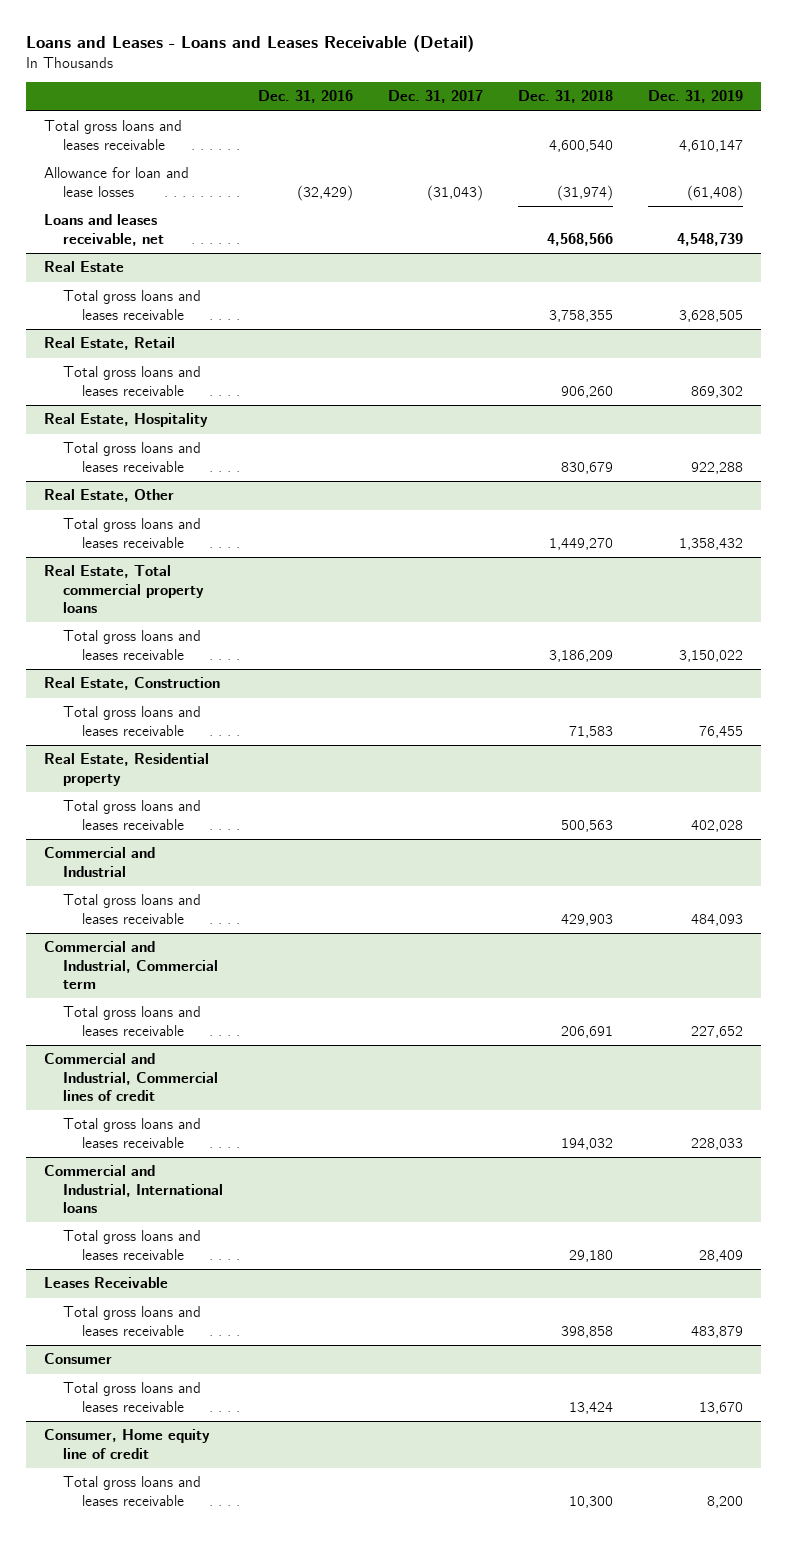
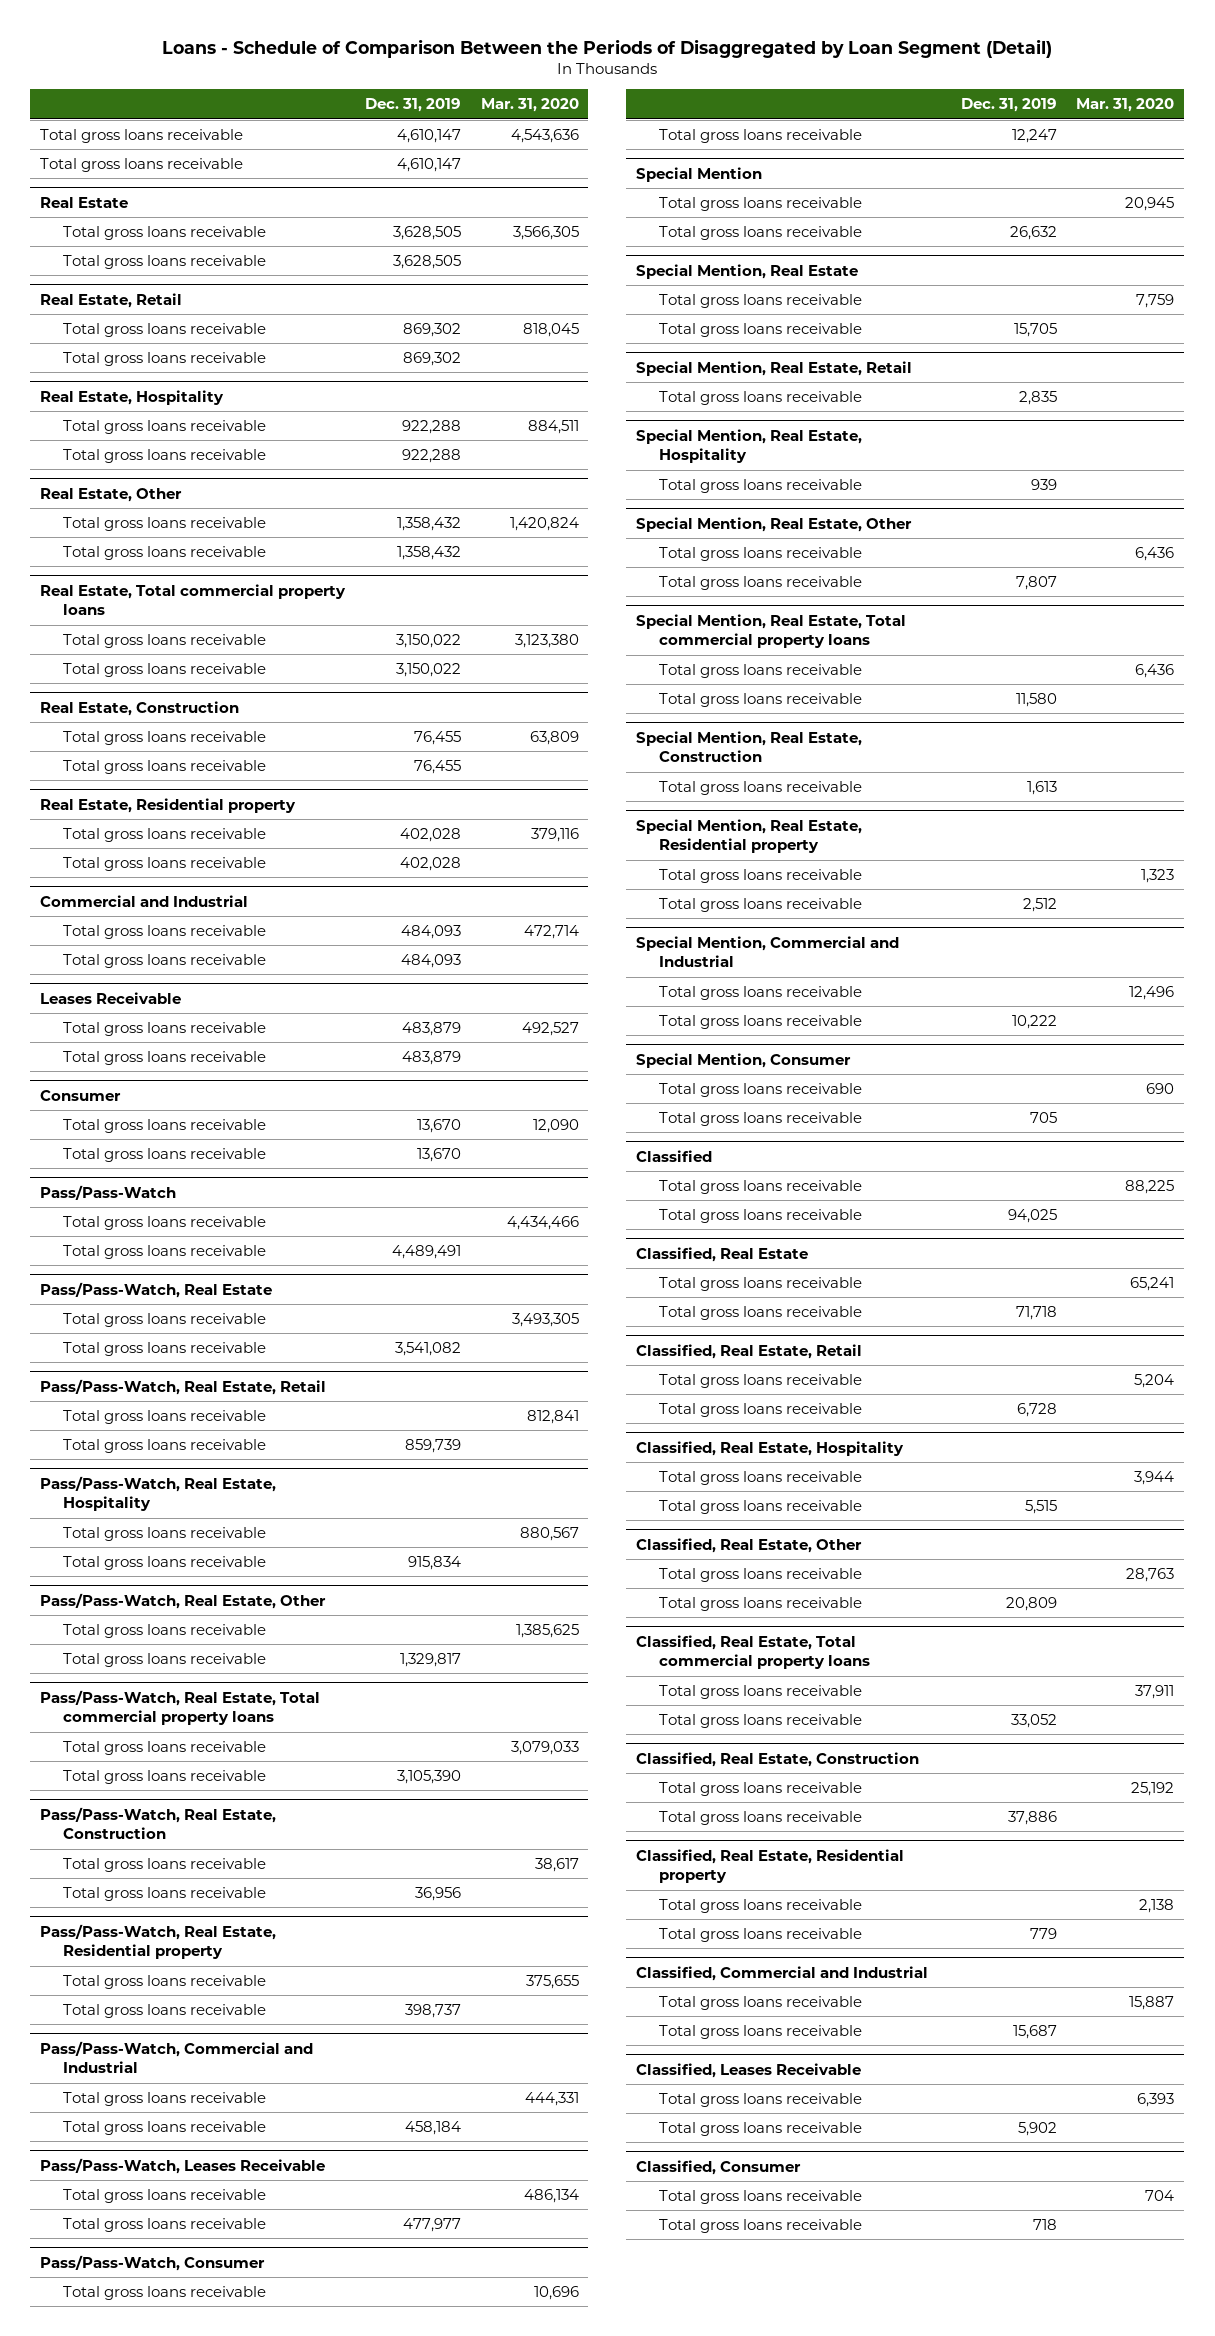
- Loans and Leases - Loans and Leases Receivable (Detail)
+ Loans - Schedule of Comparison Between the Periods of Disaggregated by Loan Segment (Detail)
- | Dec. 31, 2016 | Dec. 31, 2017 | Dec. 31, 2018 | Dec. 31, 2019
+ | Dec. 31, 2019 | Mar. 31, 2020
- Total gross loans and leases receivable | | | 4,600,540 | 4,610,147
- Allowance for loan and lease losses | (32,429) | (31,043) | (31,974) | (61,408)
- Loans and leases receivable, net | | | 4,568,566 | 4,548,739
+ Total gross loans receivable | 4,610,147 | 4,543,636
+ Total gross loans receivable | 4,610,147 |
@ Real Estate
- Total gross loans and leases receivable | | | 3,758,355 | 3,628,505
+ Total gross loans receivable | 3,628,505 | 3,566,305
+ Total gross loans receivable | 3,628,505 |
@ Real Estate, Retail
- Total gross loans and leases receivable | | | 906,260 | 869,302
+ Total gross loans receivable | 869,302 | 818,045
+ Total gross loans receivable | 869,302 |
@ Real Estate, Hospitality
- Total gross loans and leases receivable | | | 830,679 | 922,288
+ Total gross loans receivable | 922,288 | 884,511
+ Total gross loans receivable | 922,288 |
@ Real Estate, Other
- Total gross loans and leases receivable | | | 1,449,270 | 1,358,432
+ Total gross loans receivable | 1,358,432 | 1,420,824
+ Total gross loans receivable | 1,358,432 |
@ Real Estate, Total commercial property loans
- Total gross loans and leases receivable | | | 3,186,209 | 3,150,022
+ Total gross loans receivable | 3,150,022 | 3,123,380
+ Total gross loans receivable | 3,150,022 |
@ Real Estate, Construction
- Total gross loans and leases receivable | | | 71,583 | 76,455
+ Total gross loans receivable | 76,455 | 63,809
+ Total gross loans receivable | 76,455 |
@ Real Estate, Residential property
- Total gross loans and leases receivable | | | 500,563 | 402,028
+ Total gross loans receivable | 402,028 | 379,116
+ Total gross loans receivable | 402,028 |
@ Commercial and Industrial
- Total gross loans and leases receivable | | | 429,903 | 484,093
- Commercial and Industrial, Commercial term
- Total gross loans and leases receivable | | | 206,691 | 227,652
- Commercial and Industrial, Commercial lines of credit
- Total gross loans and leases receivable | | | 194,032 | 228,033
- Commercial and Industrial, International loans
- Total gross loans and leases receivable | | | 29,180 | 28,409
@ Commercial and Industrial
+ Total gross loans receivable | 484,093 | 472,714
+ Total gross loans receivable | 484,093 |
@ Leases Receivable
- Total gross loans and leases receivable | | | 398,858 | 483,879
+ Total gross loans receivable | 483,879 | 492,527
+ Total gross loans receivable | 483,879 |
@ Consumer
- Total gross loans and leases receivable | | | 13,424 | 13,670
- Consumer, Home equity line of credit
- Total gross loans and leases receivable | | | 10,300 | 8,200
@ Consumer
+ Total gross loans receivable | 13,670 | 12,090
+ Total gross loans receivable | 13,670 |
+ Pass/Pass-Watch
+ Total gross loans receivable | | 4,434,466
+ Total gross loans receivable | 4,489,491 |
+ Pass/Pass-Watch, Real Estate
+ Total gross loans receivable | | 3,493,305
+ Total gross loans receivable | 3,541,082 |
+ Pass/Pass-Watch, Real Estate, Retail
+ Total gross loans receivable | | 812,841
+ Total gross loans receivable | 859,739 |
+ Pass/Pass-Watch, Real Estate, Hospitality
+ Total gross loans receivable | | 880,567
+ Total gross loans receivable | 915,834 |
+ Pass/Pass-Watch, Real Estate, Other
+ Total gross loans receivable | | 1,385,625
+ Total gross loans receivable | 1,329,817 |
+ Pass/Pass-Watch, Real Estate, Total commercial property loans
+ Total gross loans receivable | | 3,079,033
+ Total gross loans receivable | 3,105,390 |
+ Pass/Pass-Watch, Real Estate, Construction
+ Total gross loans receivable | | 38,617
+ Total gross loans receivable | 36,956 |
+ Pass/Pass-Watch, Real Estate, Residential property
+ Total gross loans receivable | | 375,655
+ Total gross loans receivable | 398,737 |
+ Pass/Pass-Watch, Commercial and Industrial
+ Total gross loans receivable | | 444,331
+ Total gross loans receivable | 458,184 |
+ Pass/Pass-Watch, Leases Receivable
+ Total gross loans receivable | | 486,134
+ Total gross loans receivable | 477,977 |
+ Pass/Pass-Watch, Consumer
+ Total gross loans receivable | | 10,696
+ Total gross loans receivable | 12,247 |
+ Special Mention
+ Total gross loans receivable | | 20,945
+ Total gross loans receivable | 26,632 |
+ Special Mention, Real Estate
+ Total gross loans receivable | | 7,759
+ Total gross loans receivable | 15,705 |
+ Special Mention, Real Estate, Retail
+ Total gross loans receivable | 2,835 |
+ Special Mention, Real Estate, Hospitality
+ Total gross loans receivable | 939 |
+ Special Mention, Real Estate, Other
+ Total gross loans receivable | | 6,436
+ Total gross loans receivable | 7,807 |
+ Special Mention, Real Estate, Total commercial property loans
+ Total gross loans receivable | | 6,436
+ Total gross loans receivable | 11,580 |
+ Special Mention, Real Estate, Construction
+ Total gross loans receivable | 1,613 |
+ Special Mention, Real Estate, Residential property
+ Total gross loans receivable | | 1,323
+ Total gross loans receivable | 2,512 |
+ Special Mention, Commercial and Industrial
+ Total gross loans receivable | | 12,496
+ Total gross loans receivable | 10,222 |
+ Special Mention, Consumer
+ Total gross loans receivable | | 690
+ Total gross loans receivable | 705 |
+ Classified
+ Total gross loans receivable | | 88,225
+ Total gross loans receivable | 94,025 |
+ Classified, Real Estate
+ Total gross loans receivable | | 65,241
+ Total gross loans receivable | 71,718 |
+ Classified, Real Estate, Retail
+ Total gross loans receivable | | 5,204
+ Total gross loans receivable | 6,728 |
+ Classified, Real Estate, Hospitality
+ Total gross loans receivable | | 3,944
+ Total gross loans receivable | 5,515 |
+ Classified, Real Estate, Other
+ Total gross loans receivable | | 28,763
+ Total gross loans receivable | 20,809 |
+ Classified, Real Estate, Total commercial property loans
+ Total gross loans receivable | | 37,911
+ Total gross loans receivable | 33,052 |
+ Classified, Real Estate, Construction
+ Total gross loans receivable | | 25,192
+ Total gross loans receivable | 37,886 |
+ Classified, Real Estate, Residential property
+ Total gross loans receivable | | 2,138
+ Total gross loans receivable | 779 |
+ Classified, Commercial and Industrial
+ Total gross loans receivable | | 15,887
+ Total gross loans receivable | 15,687 |
+ Classified, Leases Receivable
+ Total gross loans receivable | | 6,393
+ Total gross loans receivable | 5,902 |
+ Classified, Consumer
+ Total gross loans receivable | | 704
+ Total gross loans receivable | 718 |

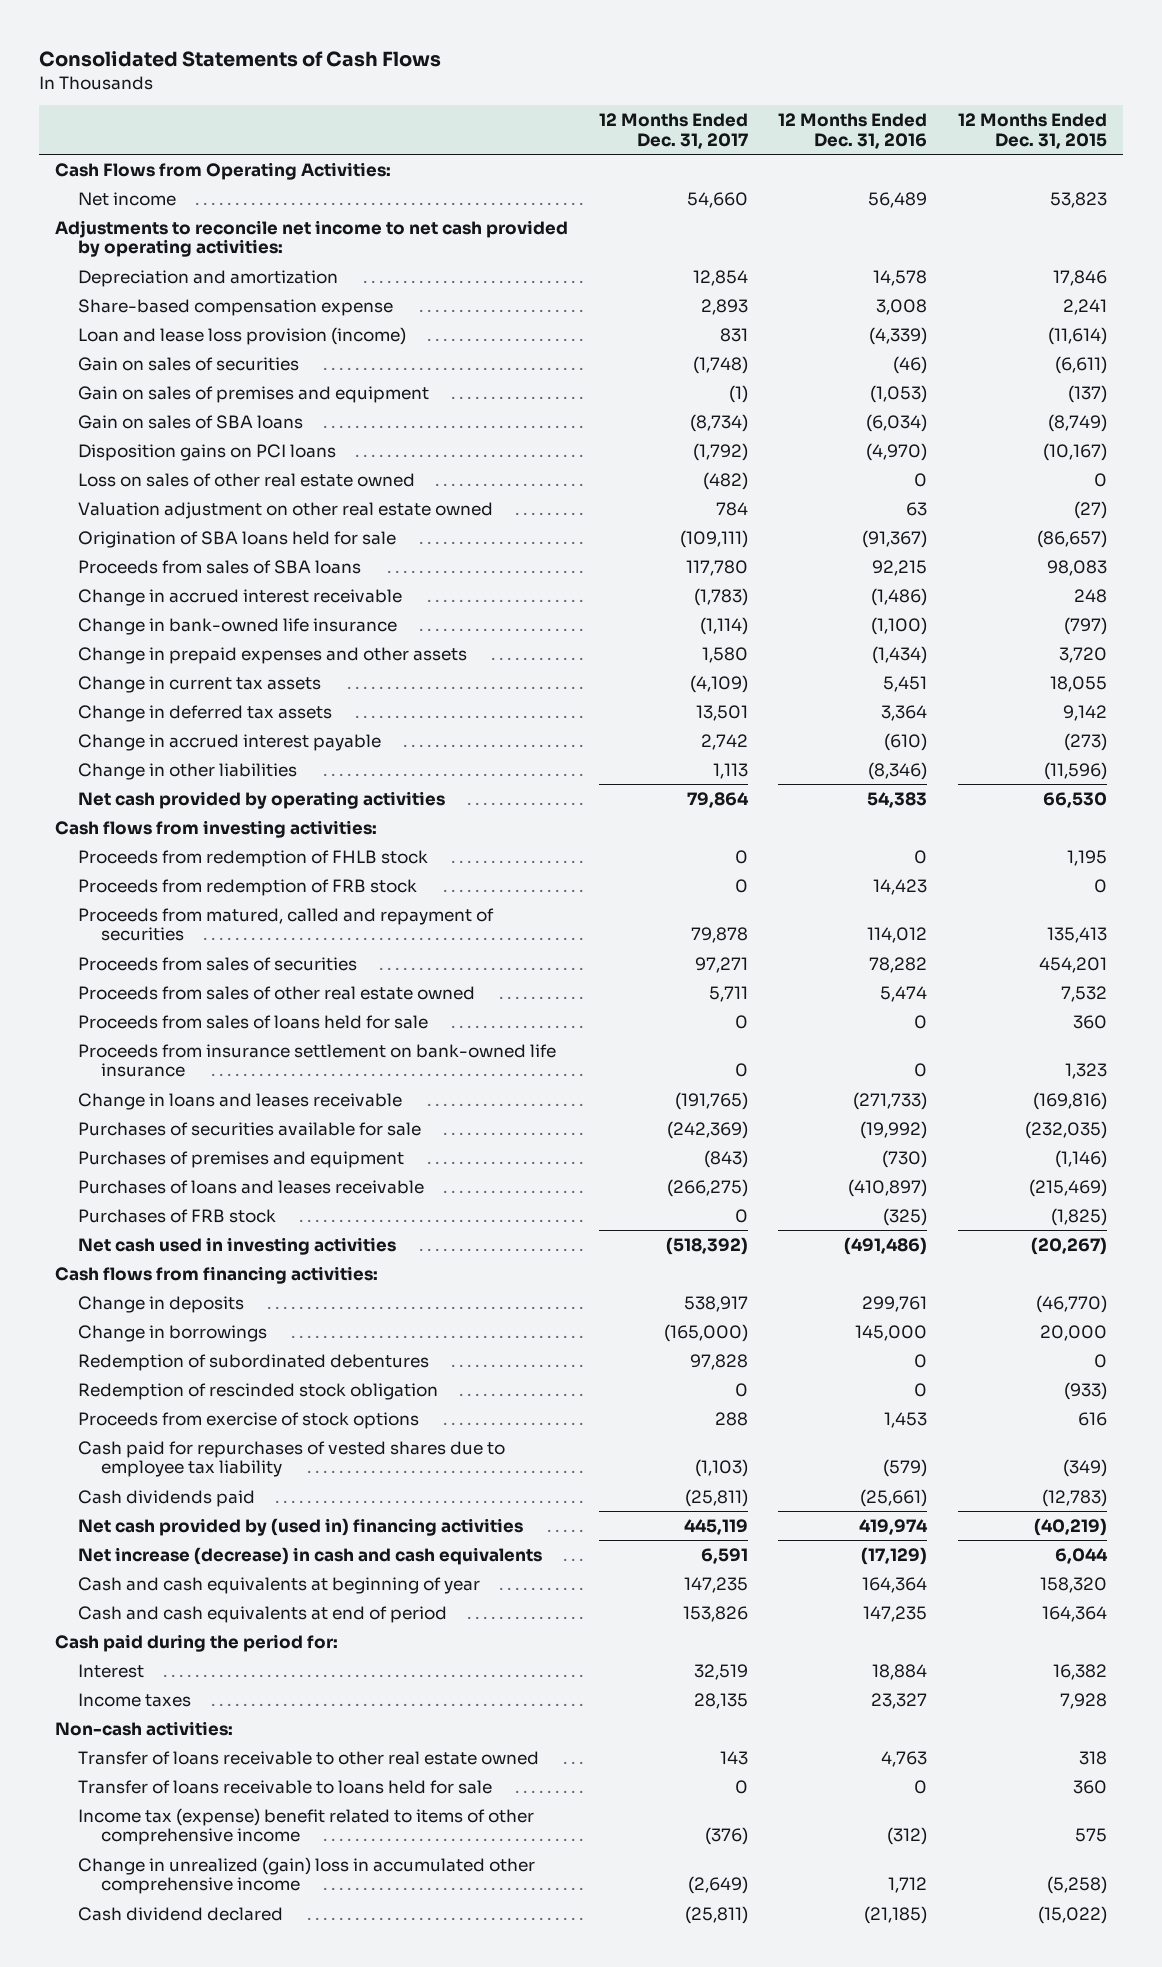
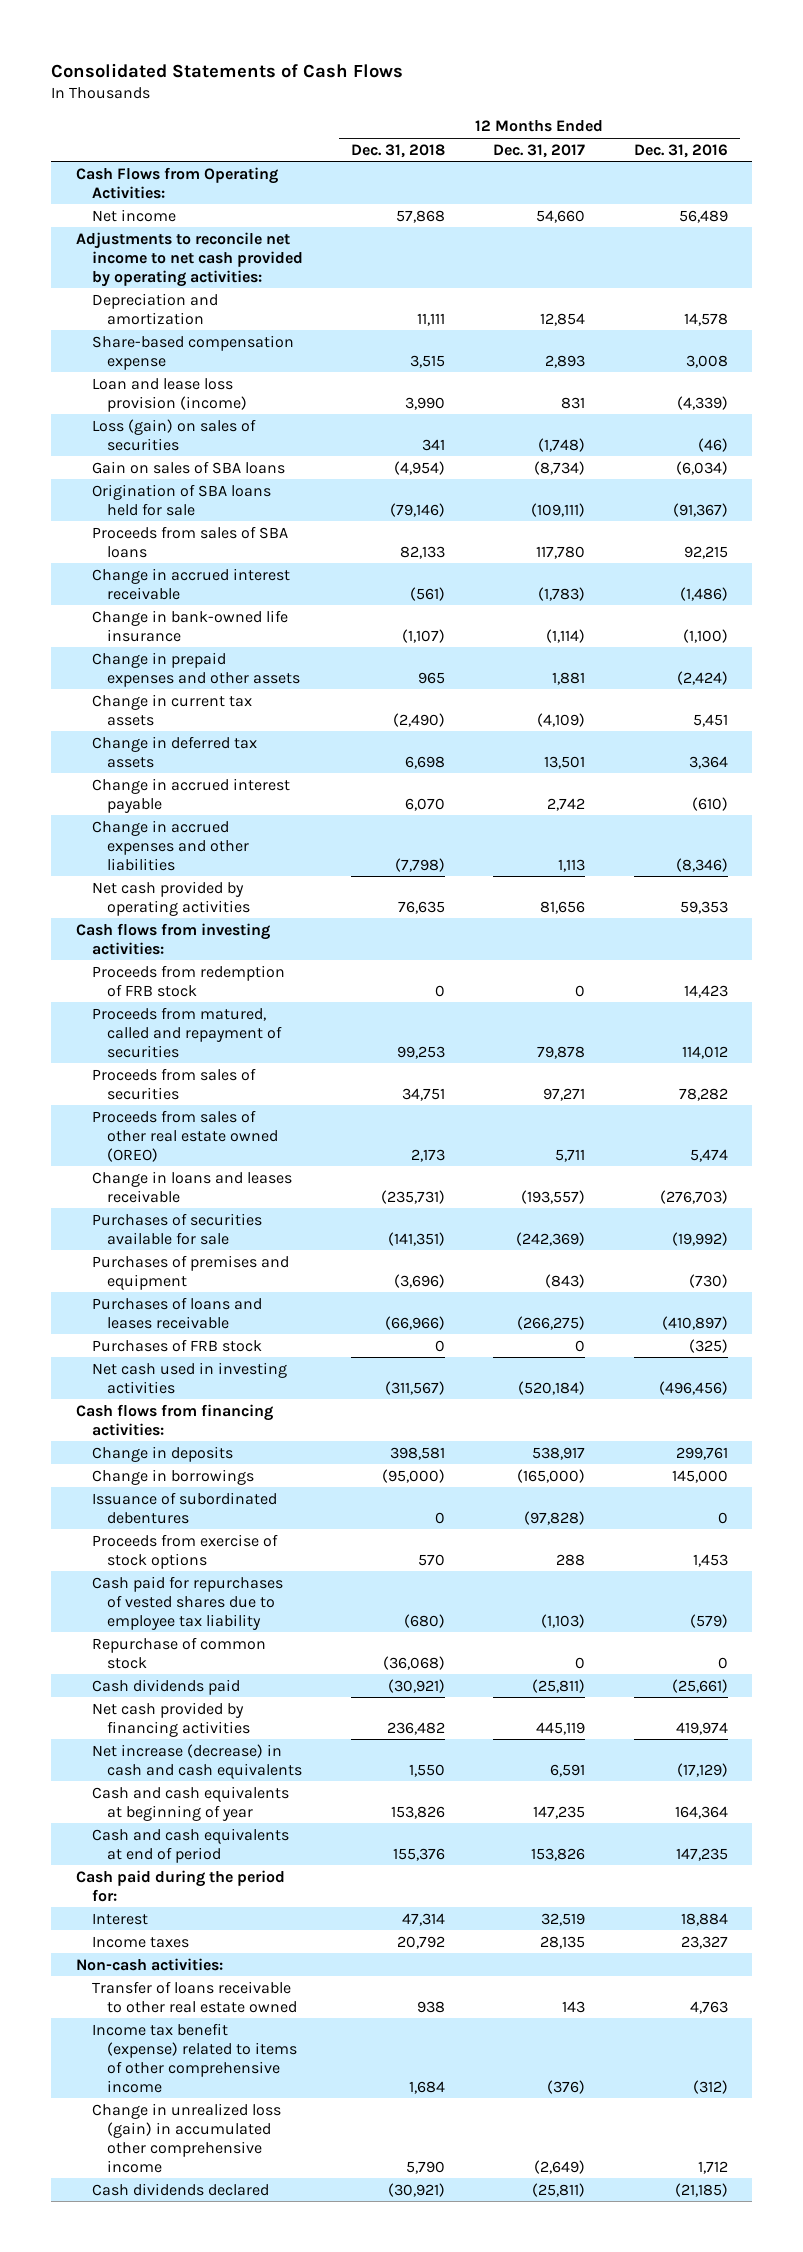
- | 12 Months Ended Dec. 31, 2017 | 12 Months Ended Dec. 31, 2016 | 12 Months Ended Dec. 31, 2015
+ | 12 Months Ended Dec. 31, 2018 | 12 Months Ended Dec. 31, 2017 | 12 Months Ended Dec. 31, 2016
- Gain on sales of securities | (1,748) | (46) | (6,611)
- Gain on sales of premises and equipment | (1) | (1,053) | (137)
+ Loss (gain) on sales of securities | 341 | (1,748) | (46)
- Disposition gains on PCI loans | (1,792) | (4,970) | (10,167)
- Loss on sales of other real estate owned | (482) | 0 | 0
- Valuation adjustment on other real estate owned | 784 | 63 | (27)
- Change in prepaid expenses and other assets | 1,580 | (1,434) | 3,720
+ Change in prepaid expenses and other assets | 965 | 1,881 | (2,424)
- Change in other liabilities | 1,113 | (8,346) | (11,596)
- Net cash provided by operating activities | 79,864 | 54,383 | 66,530
+ Change in accrued expenses and other liabilities | (7,798) | 1,113 | (8,346)
+ Net cash provided by operating activities | 76,635 | 81,656 | 59,353
- Proceeds from redemption of FHLB stock | 0 | 0 | 1,195
- Proceeds from sales of other real estate owned | 5,711 | 5,474 | 7,532
- Proceeds from sales of loans held for sale | 0 | 0 | 360
- Proceeds from insurance settlement on bank-owned life insurance | 0 | 0 | 1,323
- Change in loans and leases receivable | (191,765) | (271,733) | (169,816)
+ Proceeds from sales of other real estate owned (OREO) | 2,173 | 5,711 | 5,474
+ Change in loans and leases receivable | (235,731) | (193,557) | (276,703)
- Net cash used in investing activities | (518,392) | (491,486) | (20,267)
+ Net cash used in investing activities | (311,567) | (520,184) | (496,456)
- Redemption of subordinated debentures | 97,828 | 0 | 0
- Redemption of rescinded stock obligation | 0 | 0 | (933)
+ Issuance of subordinated debentures | 0 | (97,828) | 0
+ Repurchase of common stock | (36,068) | 0 | 0
- Net cash provided by (used in) financing activities | 445,119 | 419,974 | (40,219)
+ Net cash provided by financing activities | 236,482 | 445,119 | 419,974
- Transfer of loans receivable to loans held for sale | 0 | 0 | 360
- Income tax (expense) benefit related to items of other comprehensive income | (376) | (312) | 575
- Change in unrealized (gain) loss in accumulated other comprehensive income | (2,649) | 1,712 | (5,258)
- Cash dividend declared | (25,811) | (21,185) | (15,022)
+ Income tax benefit (expense) related to items of other comprehensive income | 1,684 | (376) | (312)
+ Change in unrealized loss (gain) in accumulated other comprehensive income | 5,790 | (2,649) | 1,712
+ Cash dividends declared | (30,921) | (25,811) | (21,185)

